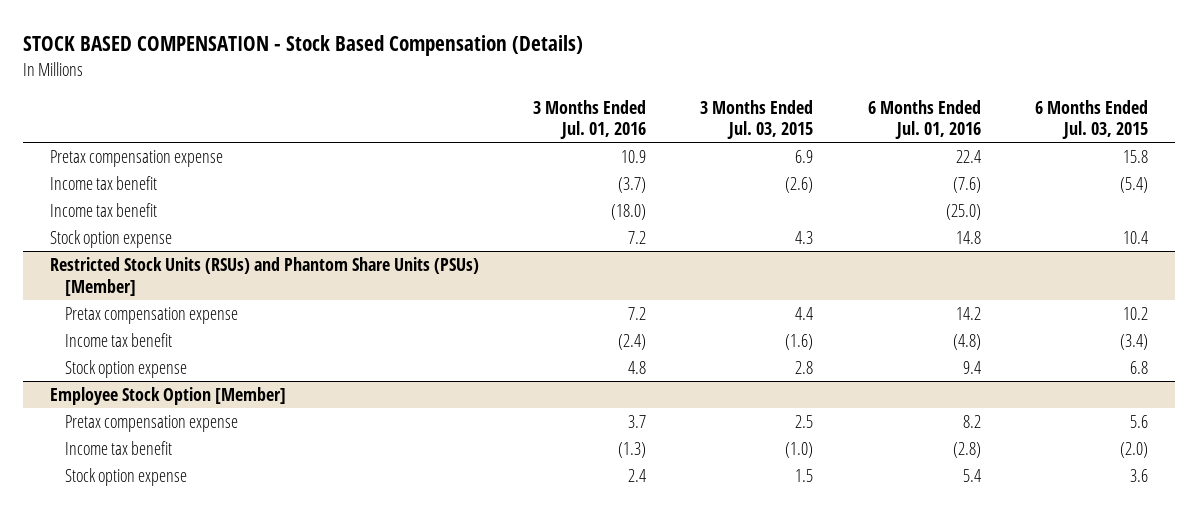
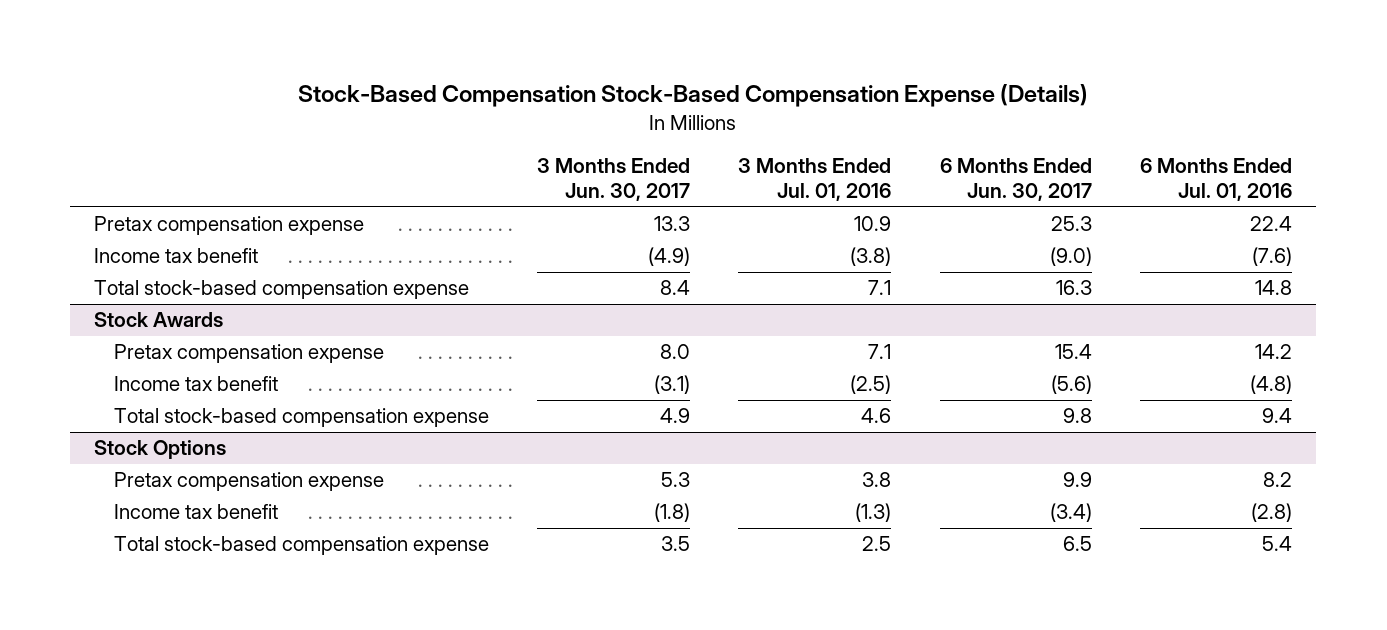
- STOCK BASED COMPENSATION - Stock Based Compensation (Details)
+ Stock-Based Compensation Stock-Based Compensation Expense (Details)
- | 3 Months Ended Jul. 01, 2016 | 3 Months Ended Jul. 03, 2015 | 6 Months Ended Jul. 01, 2016 | 6 Months Ended Jul. 03, 2015
+ | 3 Months Ended Jun. 30, 2017 | 3 Months Ended Jul. 01, 2016 | 6 Months Ended Jun. 30, 2017 | 6 Months Ended Jul. 01, 2016
- Income tax benefit | (3.7) | (2.6) | (7.6) | (5.4)
- Income tax benefit | (18.0) | | (25.0) |
- Stock option expense | 7.2 | 4.3 | 14.8 | 10.4
- Restricted Stock Units (RSUs) and Phantom Share Units (PSUs) [Member]
- Pretax compensation expense | 7.2 | 4.4 | 14.2 | 10.2
- Income tax benefit | (2.4) | (1.6) | (4.8) | (3.4)
- Stock option expense | 4.8 | 2.8 | 9.4 | 6.8
- Employee Stock Option [Member]
- Pretax compensation expense | 3.7 | 2.5 | 8.2 | 5.6
+ Income tax benefit | (4.9) | (3.8) | (9.0) | (7.6)
+ Total stock-based compensation expense | 8.4 | 7.1 | 16.3 | 14.8
+ Stock Awards
+ Pretax compensation expense | 8.0 | 7.1 | 15.4 | 14.2
+ Income tax benefit | (3.1) | (2.5) | (5.6) | (4.8)
+ Total stock-based compensation expense | 4.9 | 4.6 | 9.8 | 9.4
+ Stock Options
+ Pretax compensation expense | 5.3 | 3.8 | 9.9 | 8.2
- Stock option expense | 2.4 | 1.5 | 5.4 | 3.6
+ Total stock-based compensation expense | 3.5 | 2.5 | 6.5 | 5.4

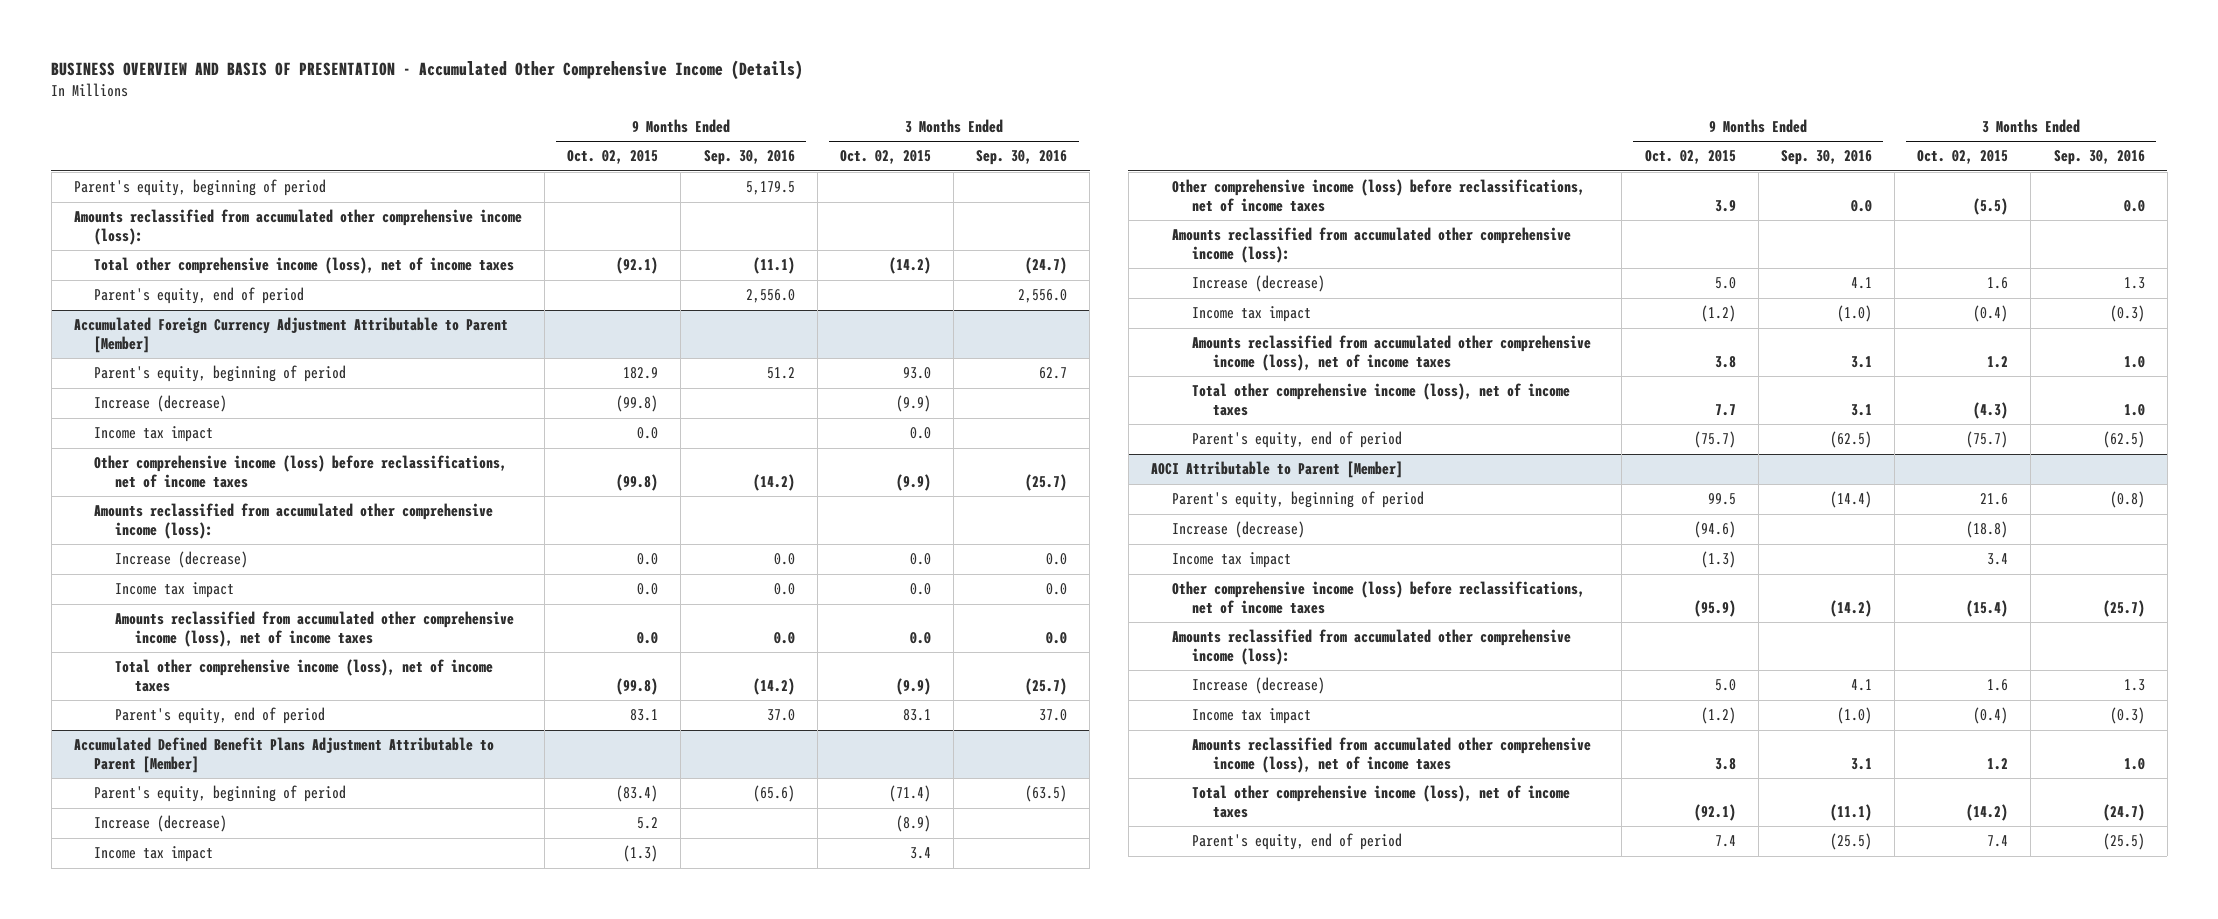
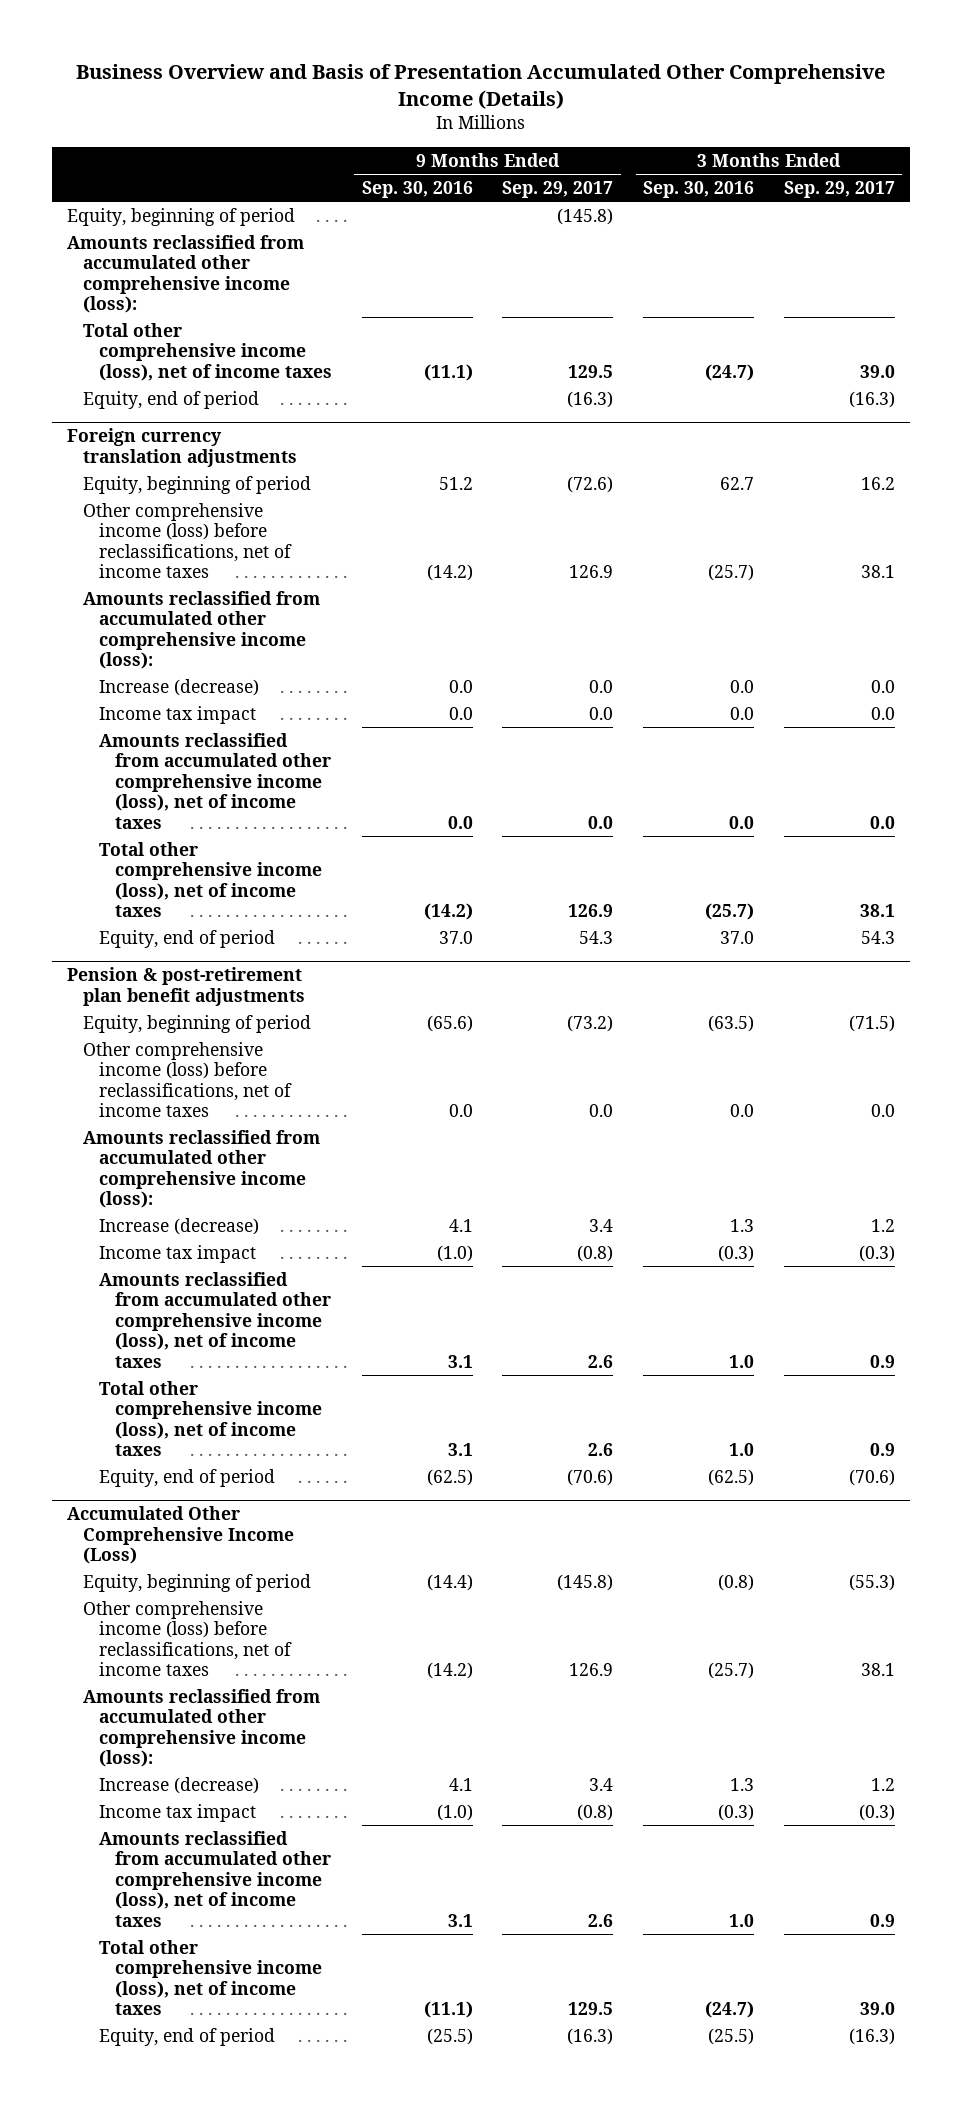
- BUSINESS OVERVIEW AND BASIS OF PRESENTATION - Accumulated Other Comprehensive Income (Details)
+ Business Overview and Basis of Presentation Accumulated Other Comprehensive Income (Details)
- | 9 Months Ended Oct. 02, 2015 | 9 Months Ended Sep. 30, 2016 | 3 Months Ended Oct. 02, 2015 | 3 Months Ended Sep. 30, 2016
+ | 9 Months Ended Sep. 30, 2016 | 9 Months Ended Sep. 29, 2017 | 3 Months Ended Sep. 30, 2016 | 3 Months Ended Sep. 29, 2017
- Parent's equity, beginning of period | | 5,179.5 | |
+ Equity, beginning of period | | (145.8) | |
- Parent's equity, end of period | | 2,556.0 | | 2,556.0
- Accumulated Foreign Currency Adjustment Attributable to Parent [Member]
- Parent's equity, beginning of period | 182.9 | 51.2 | 93.0 | 62.7
- Increase (decrease) | (99.8) | | (9.9) |
- Income tax impact | 0.0 | | 0.0 |
+ Equity, end of period | | (16.3) | | (16.3)
+ Foreign currency translation adjustments
+ Equity, beginning of period | 51.2 | (72.6) | 62.7 | 16.2
- Parent's equity, end of period | 83.1 | 37.0 | 83.1 | 37.0
- Accumulated Defined Benefit Plans Adjustment Attributable to Parent [Member]
- Parent's equity, beginning of period | (83.4) | (65.6) | (71.4) | (63.5)
- Increase (decrease) | 5.2 | | (8.9) |
- Income tax impact | (1.3) | | 3.4 |
+ Equity, end of period | 37.0 | 54.3 | 37.0 | 54.3
+ Pension & post-retirement plan benefit adjustments
+ Equity, beginning of period | (65.6) | (73.2) | (63.5) | (71.5)
- Parent's equity, end of period | (75.7) | (62.5) | (75.7) | (62.5)
- AOCI Attributable to Parent [Member]
- Parent's equity, beginning of period | 99.5 | (14.4) | 21.6 | (0.8)
- Increase (decrease) | (94.6) | | (18.8) |
- Income tax impact | (1.3) | | 3.4 |
+ Equity, end of period | (62.5) | (70.6) | (62.5) | (70.6)
+ Accumulated Other Comprehensive Income (Loss)
+ Equity, beginning of period | (14.4) | (145.8) | (0.8) | (55.3)
- Parent's equity, end of period | 7.4 | (25.5) | 7.4 | (25.5)
+ Equity, end of period | (25.5) | (16.3) | (25.5) | (16.3)

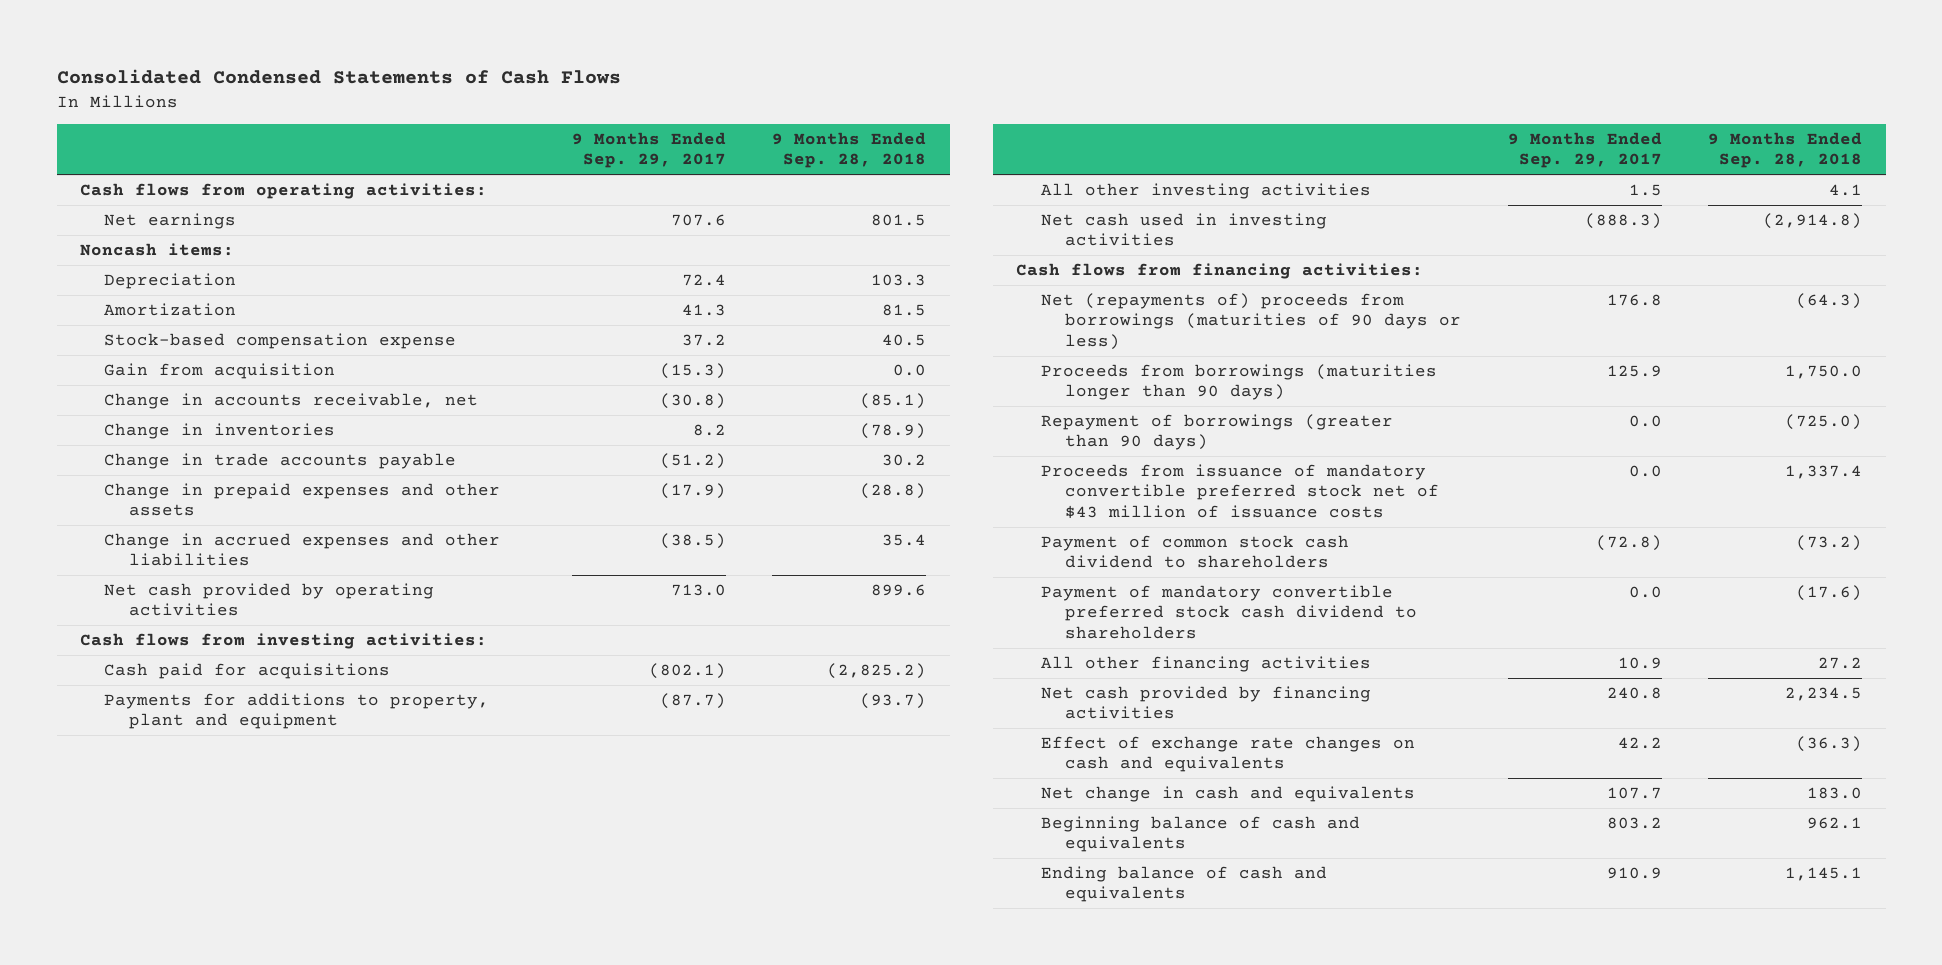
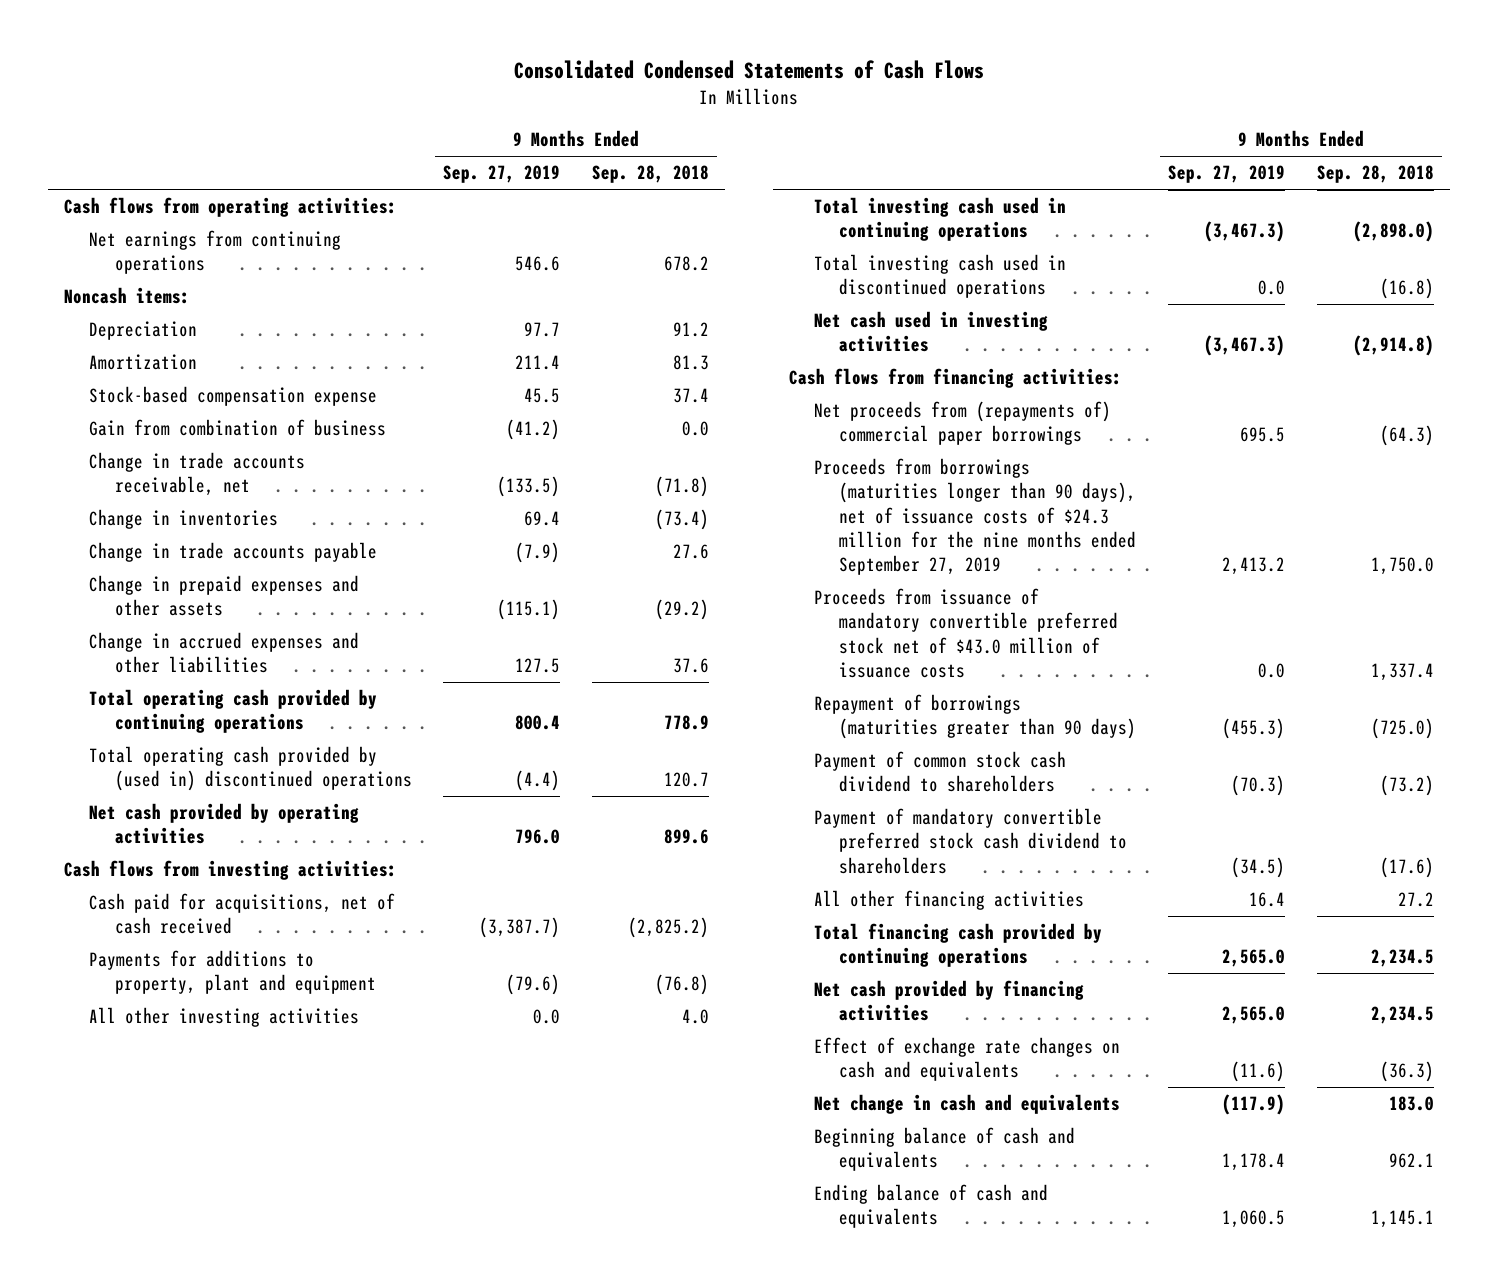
- | 9 Months Ended Sep. 29, 2017 | 9 Months Ended Sep. 28, 2018
+ | 9 Months Ended Sep. 27, 2019 | 9 Months Ended Sep. 28, 2018
- Net earnings | 707.6 | 801.5
+ Net earnings from continuing operations | 546.6 | 678.2
- Depreciation | 72.4 | 103.3
- Amortization | 41.3 | 81.5
- Stock-based compensation expense | 37.2 | 40.5
- Gain from acquisition | (15.3) | 0.0
- Change in accounts receivable, net | (30.8) | (85.1)
- Change in inventories | 8.2 | (78.9)
- Change in trade accounts payable | (51.2) | 30.2
- Change in prepaid expenses and other assets | (17.9) | (28.8)
- Change in accrued expenses and other liabilities | (38.5) | 35.4
+ Depreciation | 97.7 | 91.2
+ Amortization | 211.4 | 81.3
+ Stock-based compensation expense | 45.5 | 37.4
+ Gain from combination of business | (41.2) | 0.0
+ Change in trade accounts receivable, net | (133.5) | (71.8)
+ Change in inventories | 69.4 | (73.4)
+ Change in trade accounts payable | (7.9) | 27.6
+ Change in prepaid expenses and other assets | (115.1) | (29.2)
+ Change in accrued expenses and other liabilities | 127.5 | 37.6
+ Total operating cash provided by continuing operations | 800.4 | 778.9
+ Total operating cash provided by (used in) discontinued operations | (4.4) | 120.7
- Cash paid for acquisitions | (802.1) | (2,825.2)
- Payments for additions to property, plant and equipment | (87.7) | (93.7)
- All other investing activities | 1.5 | 4.1
+ Cash paid for acquisitions, net of cash received | (3,387.7) | (2,825.2)
+ Payments for additions to property, plant and equipment | (79.6) | (76.8)
+ All other investing activities | 0.0 | 4.0
+ Total investing cash used in continuing operations | (3,467.3) | (2,898.0)
+ Total investing cash used in discontinued operations | 0.0 | (16.8)
- Net (repayments of) proceeds from borrowings (maturities of 90 days or less) | 176.8 | (64.3)
- Proceeds from borrowings (maturities longer than 90 days) | 125.9 | 1,750.0
- Repayment of borrowings (greater than 90 days) | 0.0 | (725.0)
- Proceeds from issuance of mandatory convertible preferred stock net of $43 million of issuance costs | 0.0 | 1,337.4
+ Net proceeds from (repayments of) commercial paper borrowings | 695.5 | (64.3)
+ Proceeds from borrowings (maturities longer than 90 days), net of issuance costs of $24.3 million for the nine months ended September 27, 2019 | 2,413.2 | 1,750.0
+ Proceeds from issuance of mandatory convertible preferred stock net of $43.0 million of issuance costs | 0.0 | 1,337.4
+ Repayment of borrowings (maturities greater than 90 days) | (455.3) | (725.0)
+ Total financing cash provided by continuing operations | 2,565.0 | 2,234.5

